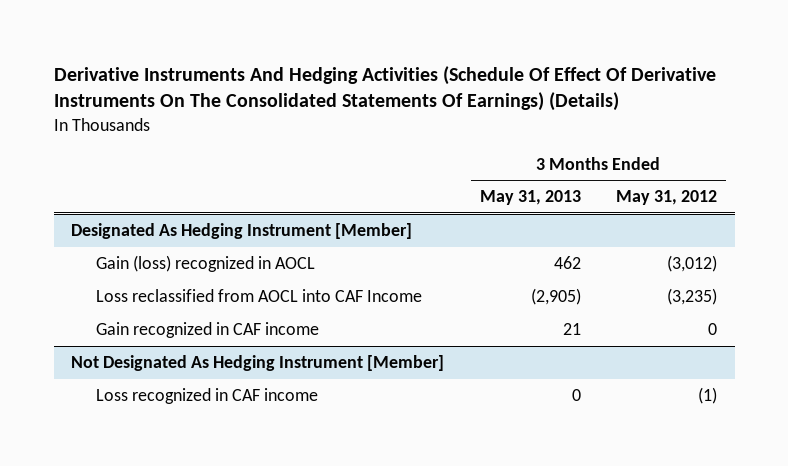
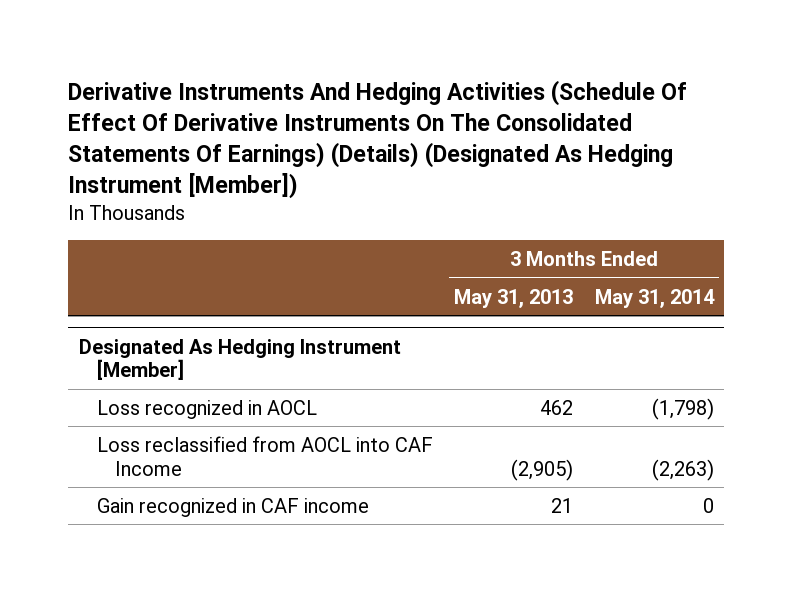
- Derivative Instruments And Hedging Activities (Schedule Of Effect Of Derivative Instruments On The Consolidated Statements Of Earnings) (Details)
+ Derivative Instruments And Hedging Activities (Schedule Of Effect Of Derivative Instruments On The Consolidated Statements Of Earnings) (Details) (Designated As Hedging Instrument [Member])
- | 3 Months Ended May 31, 2013 | 3 Months Ended May 31, 2012
+ | 3 Months Ended May 31, 2013 | 3 Months Ended May 31, 2014
@ Designated As Hedging Instrument [Member]
- Gain (loss) recognized in AOCL | 462 | (3,012)
+ Loss recognized in AOCL | 462 | (1,798)
- Not Designated As Hedging Instrument [Member]
- Loss recognized in CAF income | 0 | (1)

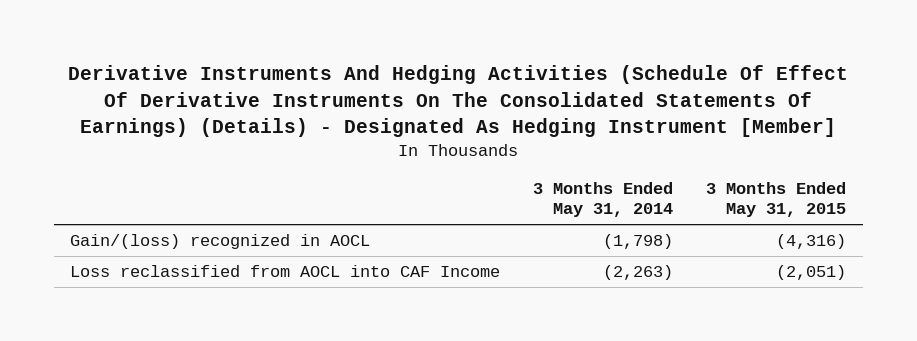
- Derivative Instruments And Hedging Activities (Schedule Of Effect Of Derivative Instruments On The Consolidated Statements Of Earnings) (Details) (Designated As Hedging Instrument [Member])
+ Derivative Instruments And Hedging Activities (Schedule Of Effect Of Derivative Instruments On The Consolidated Statements Of Earnings) (Details) - Designated As Hedging Instrument [Member]
- | 3 Months Ended May 31, 2013 | 3 Months Ended May 31, 2014
+ | 3 Months Ended May 31, 2014 | 3 Months Ended May 31, 2015
- Designated As Hedging Instrument [Member]
- Loss recognized in AOCL | 462 | (1,798)
+ Gain/(loss) recognized in AOCL | (1,798) | (4,316)
- Gain recognized in CAF income | 21 | 0

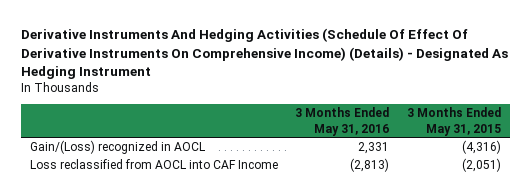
- Derivative Instruments And Hedging Activities (Schedule Of Effect Of Derivative Instruments On The Consolidated Statements Of Earnings) (Details) - Designated As Hedging Instrument [Member]
+ Derivative Instruments And Hedging Activities (Schedule Of Effect Of Derivative Instruments On Comprehensive Income) (Details) - Designated As Hedging Instrument
- | 3 Months Ended May 31, 2014 | 3 Months Ended May 31, 2015
+ | 3 Months Ended May 31, 2016 | 3 Months Ended May 31, 2015
- Gain/(loss) recognized in AOCL | (1,798) | (4,316)
+ Gain/(Loss) recognized in AOCL | 2,331 | (4,316)

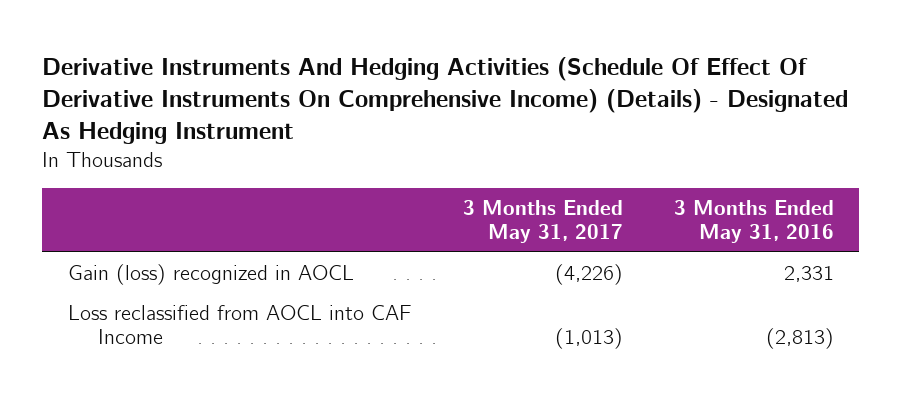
- | 3 Months Ended May 31, 2016 | 3 Months Ended May 31, 2015
+ | 3 Months Ended May 31, 2017 | 3 Months Ended May 31, 2016
- Gain/(Loss) recognized in AOCL | 2,331 | (4,316)
+ Gain (loss) recognized in AOCL | (4,226) | 2,331

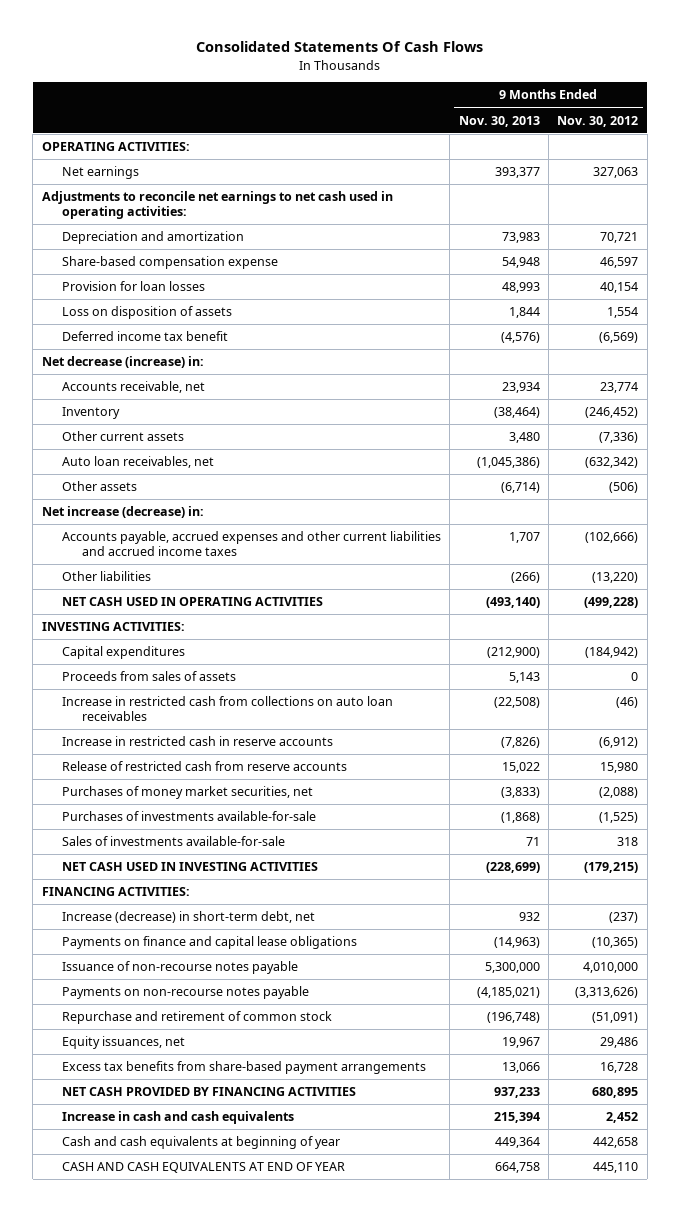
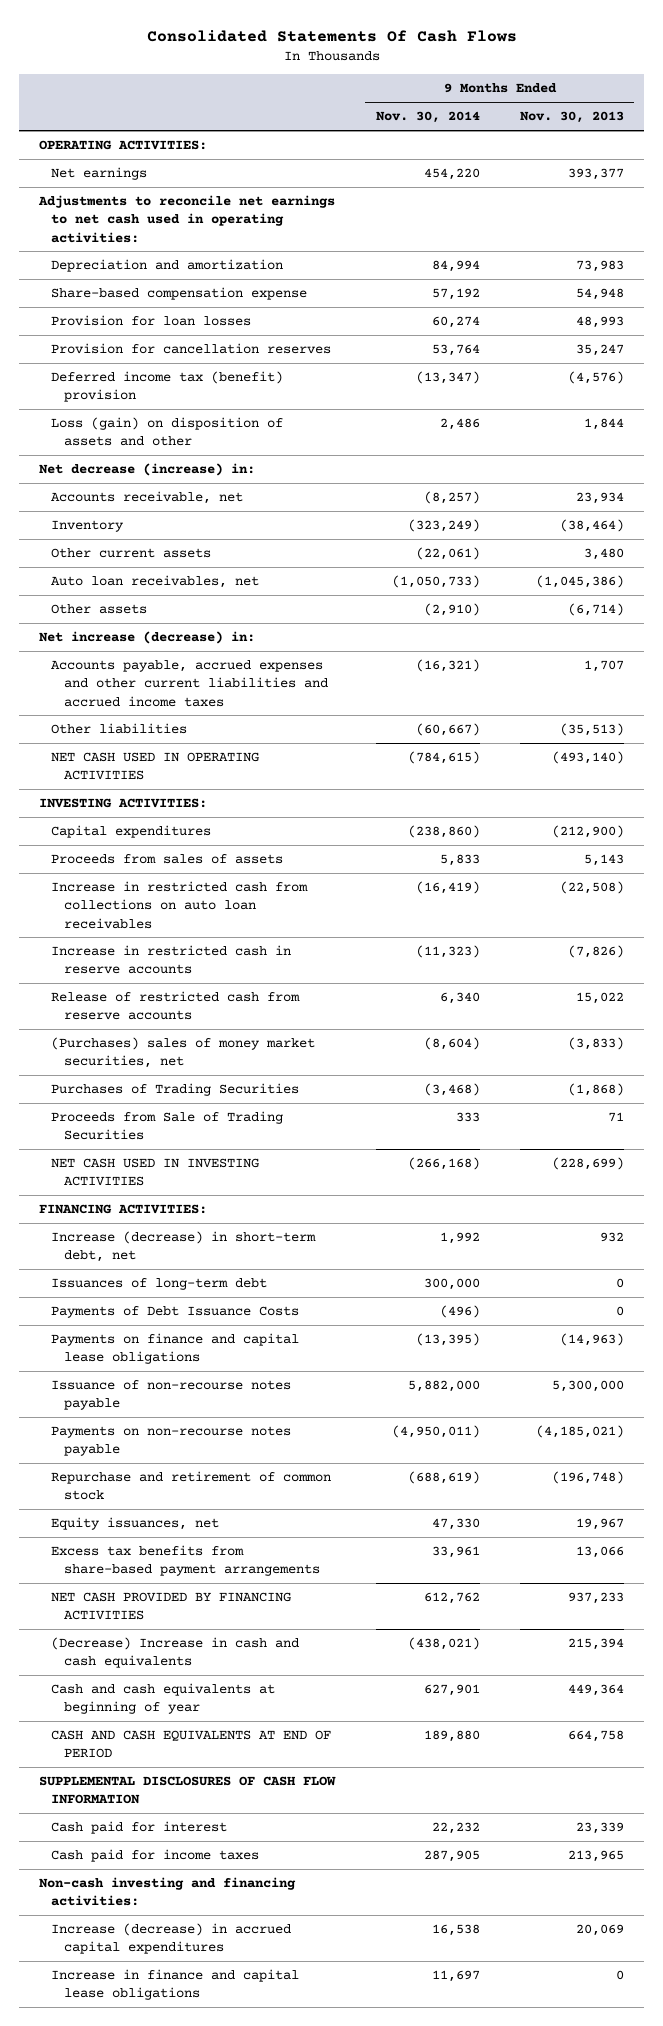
- | 9 Months Ended Nov. 30, 2013 | 9 Months Ended Nov. 30, 2012
+ | 9 Months Ended Nov. 30, 2014 | 9 Months Ended Nov. 30, 2013
- Loss on disposition of assets | 1,844 | 1,554
- Deferred income tax benefit | (4,576) | (6,569)
+ Provision for cancellation reserves | 53,764 | 35,247
+ Deferred income tax (benefit) provision | (13,347) | (4,576)
+ Loss (gain) on disposition of assets and other | 2,486 | 1,844
- Other liabilities | (266) | (13,220)
+ Other liabilities | (60,667) | (35,513)
- Purchases of money market securities, net | (3,833) | (2,088)
- Purchases of investments available-for-sale | (1,868) | (1,525)
- Sales of investments available-for-sale | 71 | 318
+ (Purchases) sales of money market securities, net | (8,604) | (3,833)
+ Purchases of Trading Securities | (3,468) | (1,868)
+ Proceeds from Sale of Trading Securities | 333 | 71
+ Issuances of long-term debt | 300,000 | 0
+ Payments of Debt Issuance Costs | (496) | 0
- Increase in cash and cash equivalents | 215,394 | 2,452
+ (Decrease) Increase in cash and cash equivalents | (438,021) | 215,394
- CASH AND CASH EQUIVALENTS AT END OF YEAR | 664,758 | 445,110
+ CASH AND CASH EQUIVALENTS AT END OF PERIOD | 189,880 | 664,758
+ SUPPLEMENTAL DISCLOSURES OF CASH FLOW INFORMATION
+ Cash paid for interest | 22,232 | 23,339
+ Cash paid for income taxes | 287,905 | 213,965
+ Non-cash investing and financing activities:
+ Increase (decrease) in accrued capital expenditures | 16,538 | 20,069
+ Increase in finance and capital lease obligations | 11,697 | 0

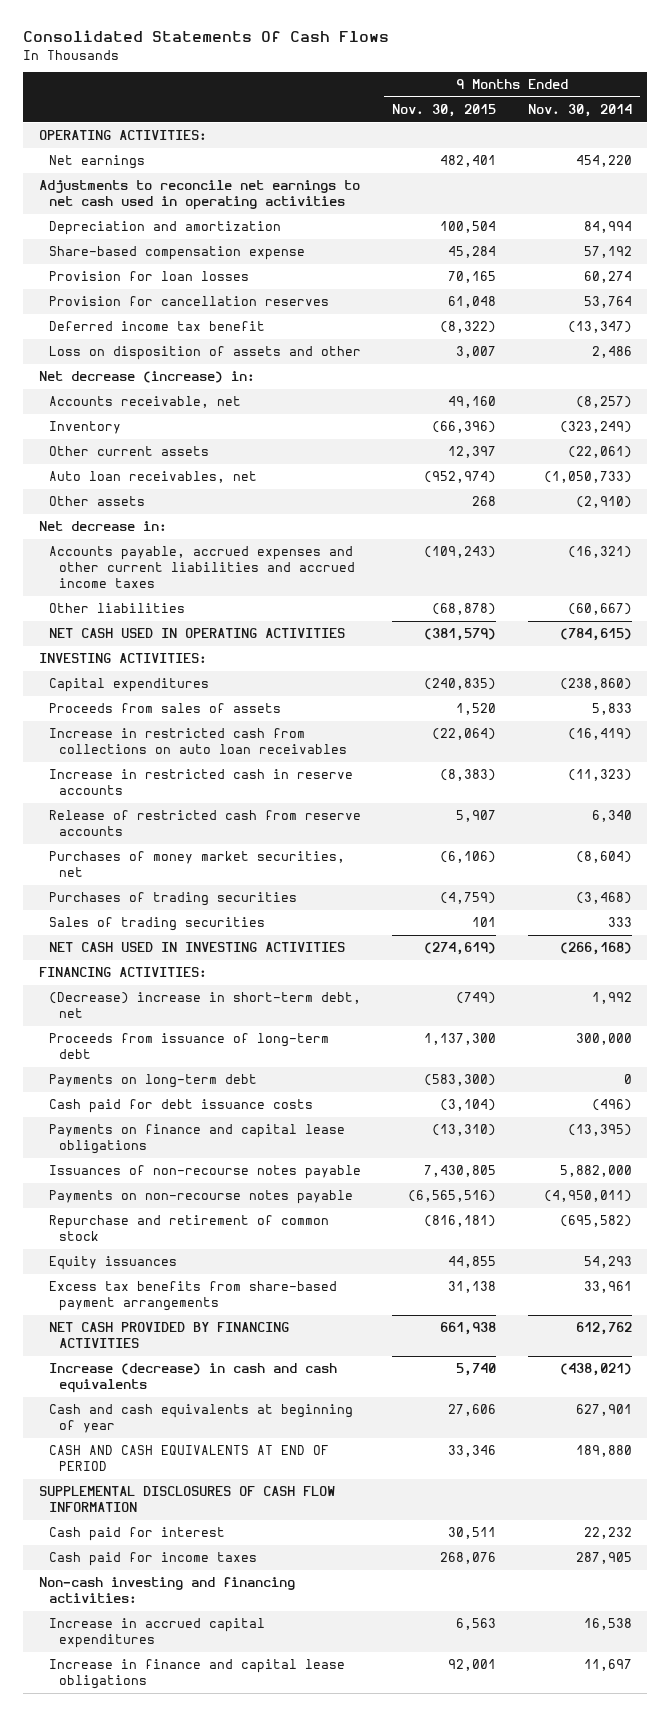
- | 9 Months Ended Nov. 30, 2014 | 9 Months Ended Nov. 30, 2013
+ | 9 Months Ended Nov. 30, 2015 | 9 Months Ended Nov. 30, 2014
- Adjustments to reconcile net earnings to net cash used in operating activities:
+ Adjustments to reconcile net earnings to net cash used in operating activities
- Deferred income tax (benefit) provision | (13,347) | (4,576)
- Loss (gain) on disposition of assets and other | 2,486 | 1,844
+ Deferred income tax benefit | (8,322) | (13,347)
+ Loss on disposition of assets and other | 3,007 | 2,486
- Net increase (decrease) in:
+ Net decrease in:
- (Purchases) sales of money market securities, net | (8,604) | (3,833)
- Purchases of Trading Securities | (3,468) | (1,868)
- Proceeds from Sale of Trading Securities | 333 | 71
+ Purchases of money market securities, net | (6,106) | (8,604)
+ Purchases of trading securities | (4,759) | (3,468)
+ Sales of trading securities | 101 | 333
- Increase (decrease) in short-term debt, net | 1,992 | 932
- Issuances of long-term debt | 300,000 | 0
- Payments of Debt Issuance Costs | (496) | 0
+ (Decrease) increase in short-term debt, net | (749) | 1,992
+ Proceeds from issuance of long-term debt | 1,137,300 | 300,000
+ Payments on long-term debt | (583,300) | 0
+ Cash paid for debt issuance costs | (3,104) | (496)
- Issuance of non-recourse notes payable | 5,882,000 | 5,300,000
+ Issuances of non-recourse notes payable | 7,430,805 | 5,882,000
- Repurchase and retirement of common stock | (688,619) | (196,748)
- Equity issuances, net | 47,330 | 19,967
+ Repurchase and retirement of common stock | (816,181) | (695,582)
+ Equity issuances | 44,855 | 54,293
- (Decrease) Increase in cash and cash equivalents | (438,021) | 215,394
+ Increase (decrease) in cash and cash equivalents | 5,740 | (438,021)
- Increase (decrease) in accrued capital expenditures | 16,538 | 20,069
+ Increase in accrued capital expenditures | 6,563 | 16,538

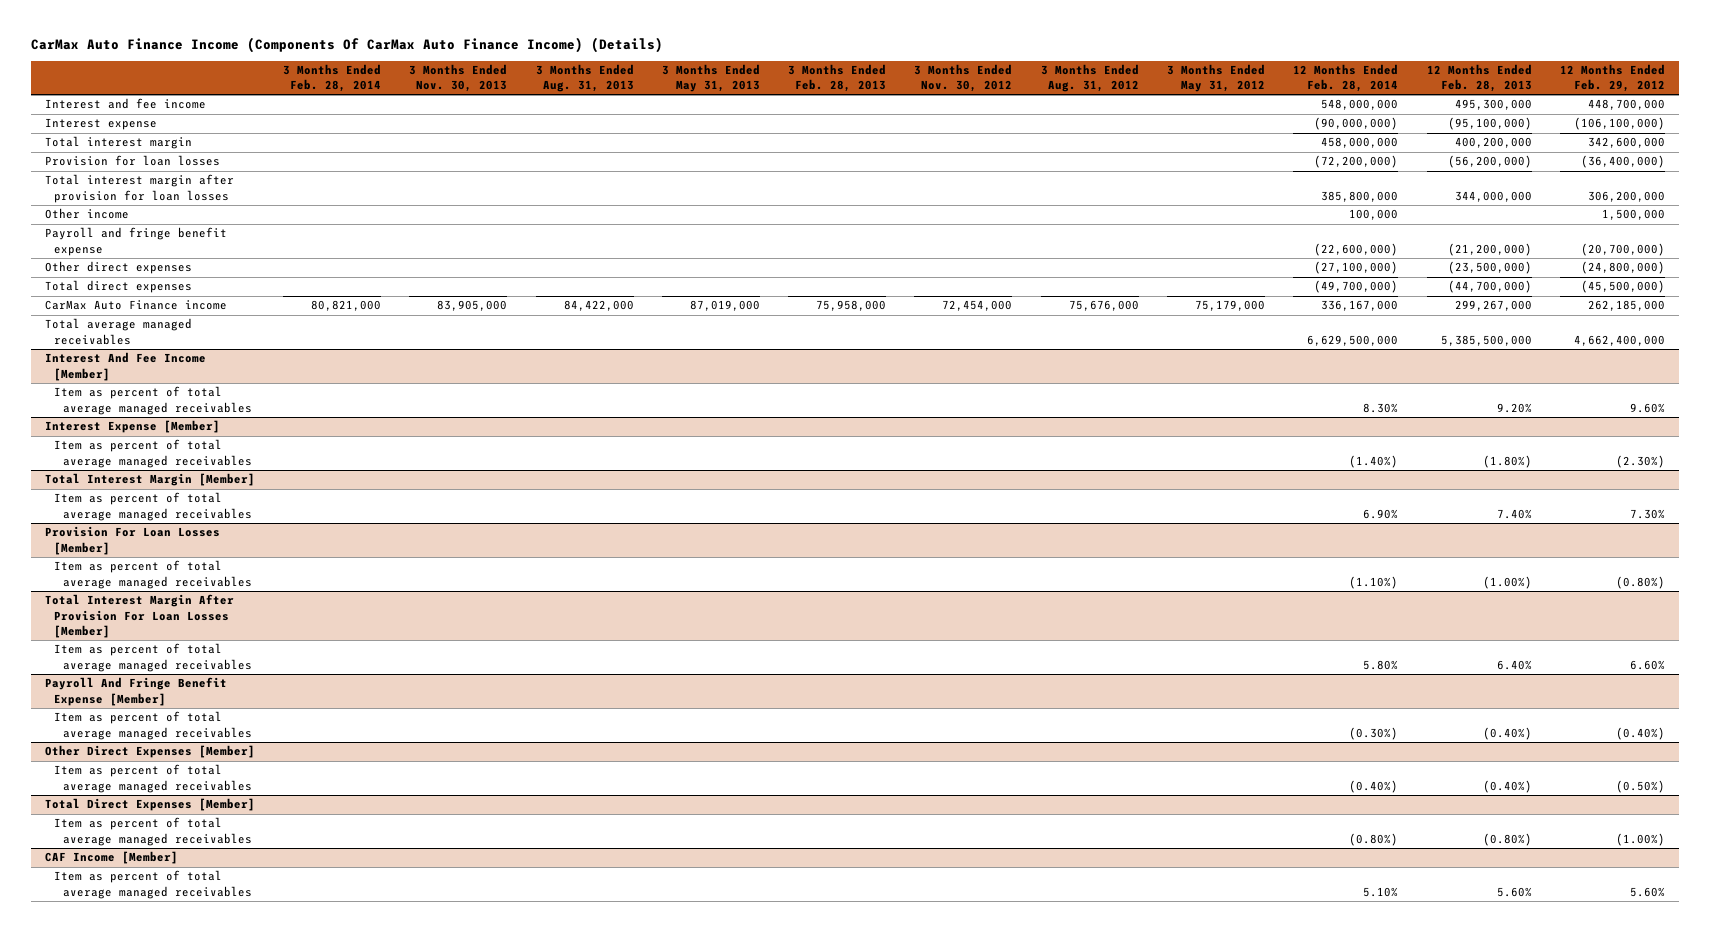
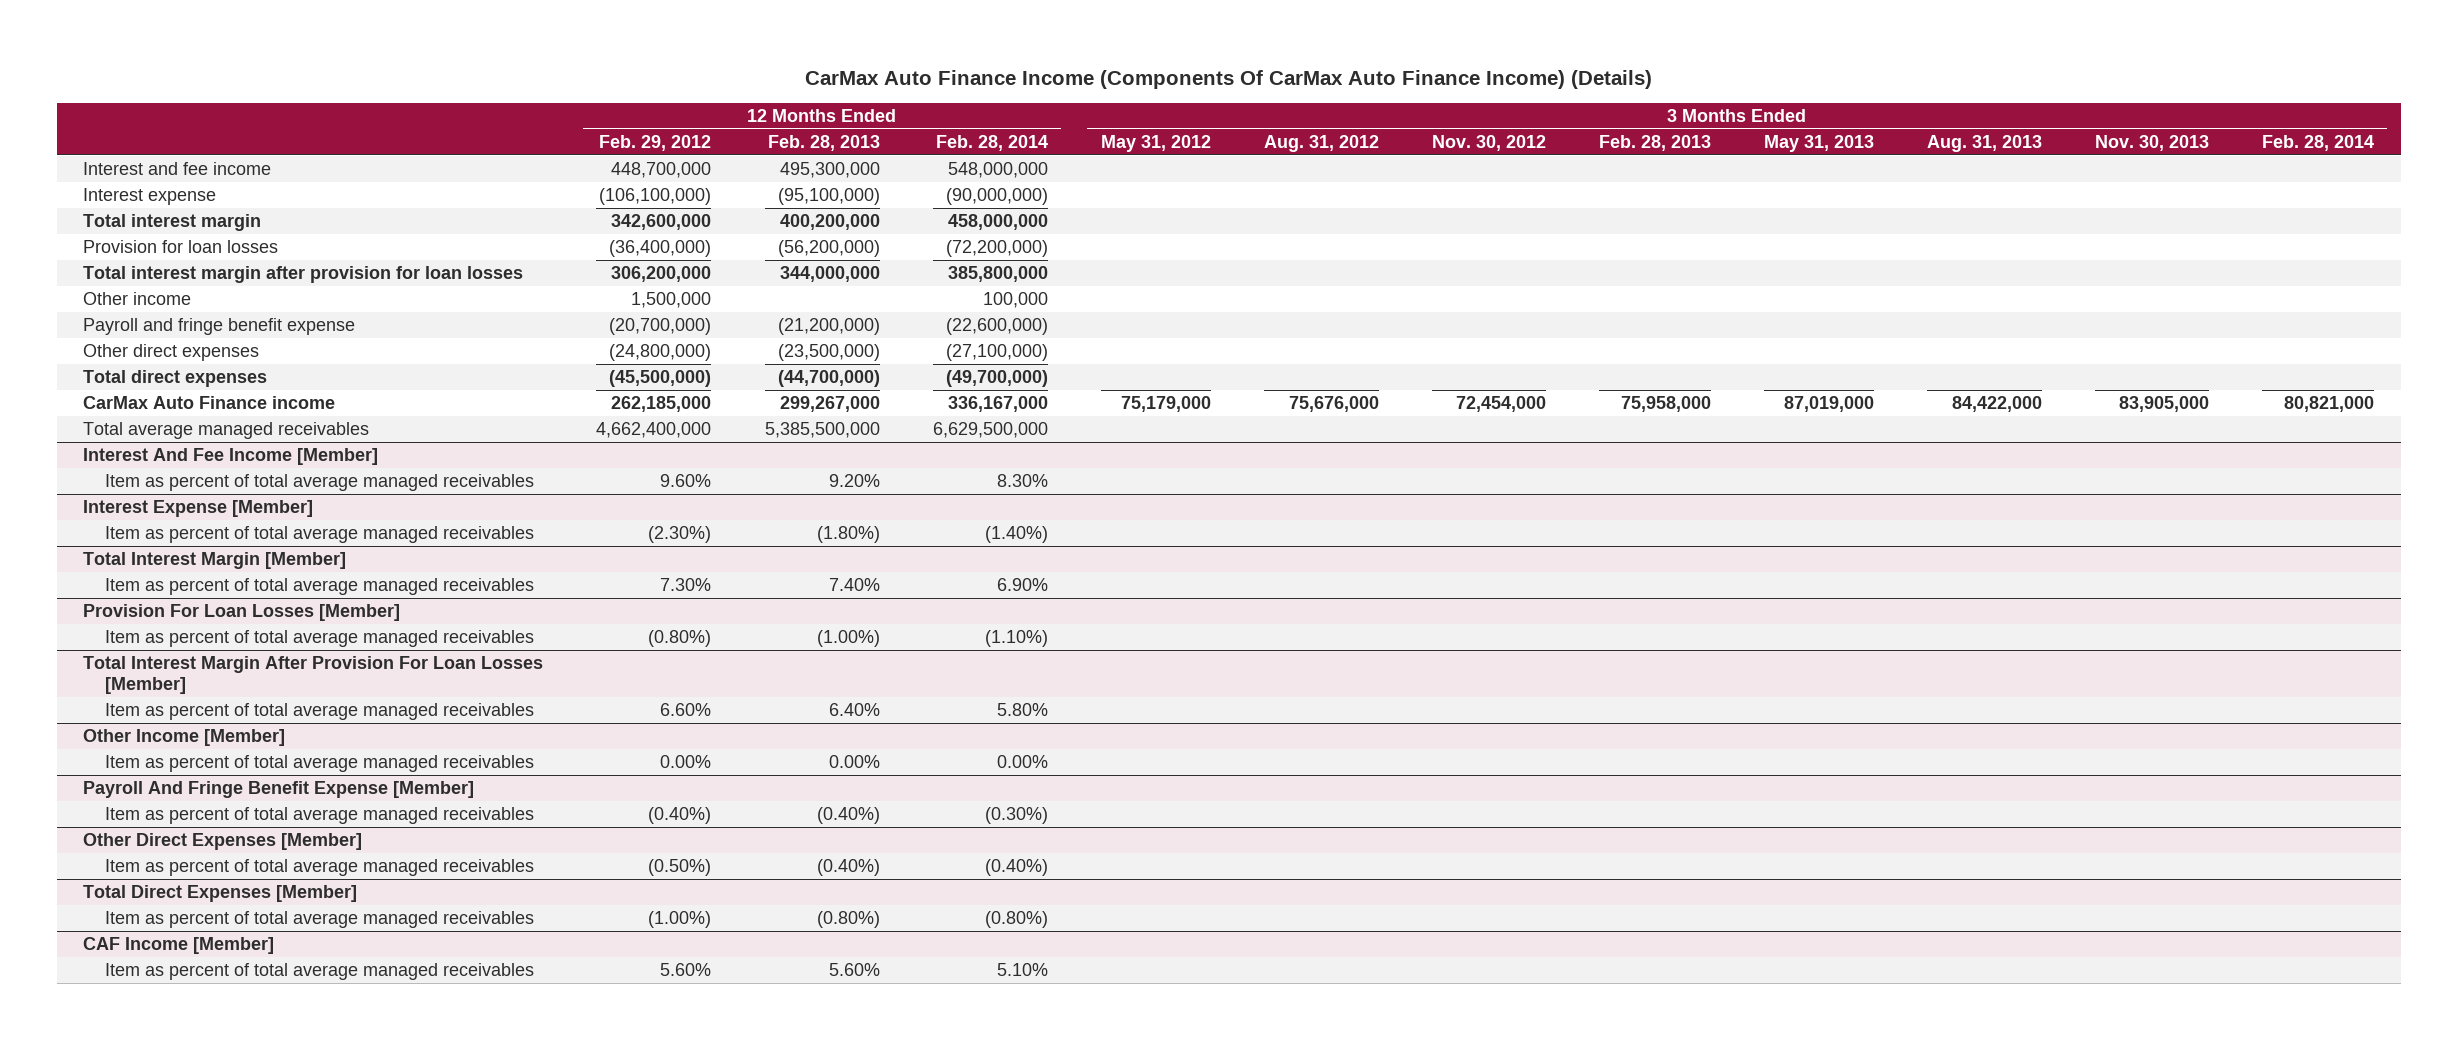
- | 3 Months Ended Feb. 28, 2014 | 3 Months Ended Nov. 30, 2013 | 3 Months Ended Aug. 31, 2013 | 3 Months Ended May 31, 2013 | 3 Months Ended Feb. 28, 2013 | 3 Months Ended Nov. 30, 2012 | 3 Months Ended Aug. 31, 2012 | 3 Months Ended May 31, 2012 | 12 Months Ended Feb. 28, 2014 | 12 Months Ended Feb. 28, 2013 | 12 Months Ended Feb. 29, 2012
+ | 12 Months Ended Feb. 29, 2012 | 12 Months Ended Feb. 28, 2013 | 12 Months Ended Feb. 28, 2014 | 3 Months Ended May 31, 2012 | 3 Months Ended Aug. 31, 2012 | 3 Months Ended Nov. 30, 2012 | 3 Months Ended Feb. 28, 2013 | 3 Months Ended May 31, 2013 | 3 Months Ended Aug. 31, 2013 | 3 Months Ended Nov. 30, 2013 | 3 Months Ended Feb. 28, 2014
+ Other Income [Member]
+ Item as percent of total average managed receivables | 0.00% | 0.00% | 0.00% | | | | | | | |

